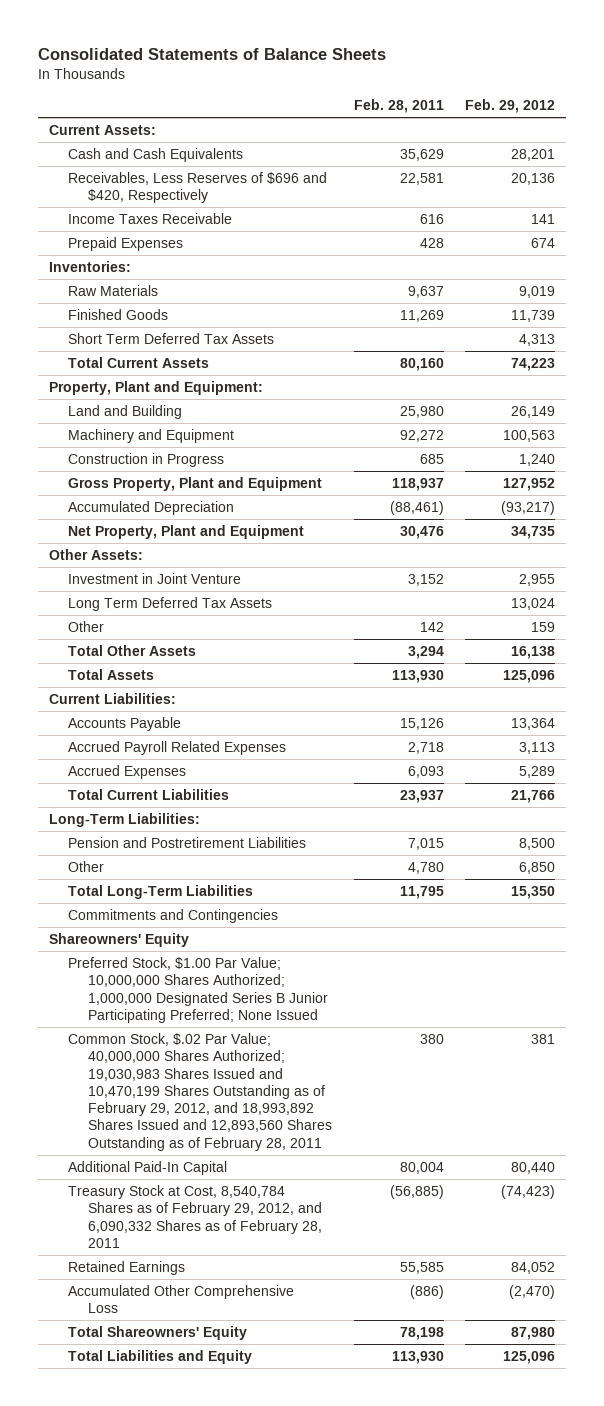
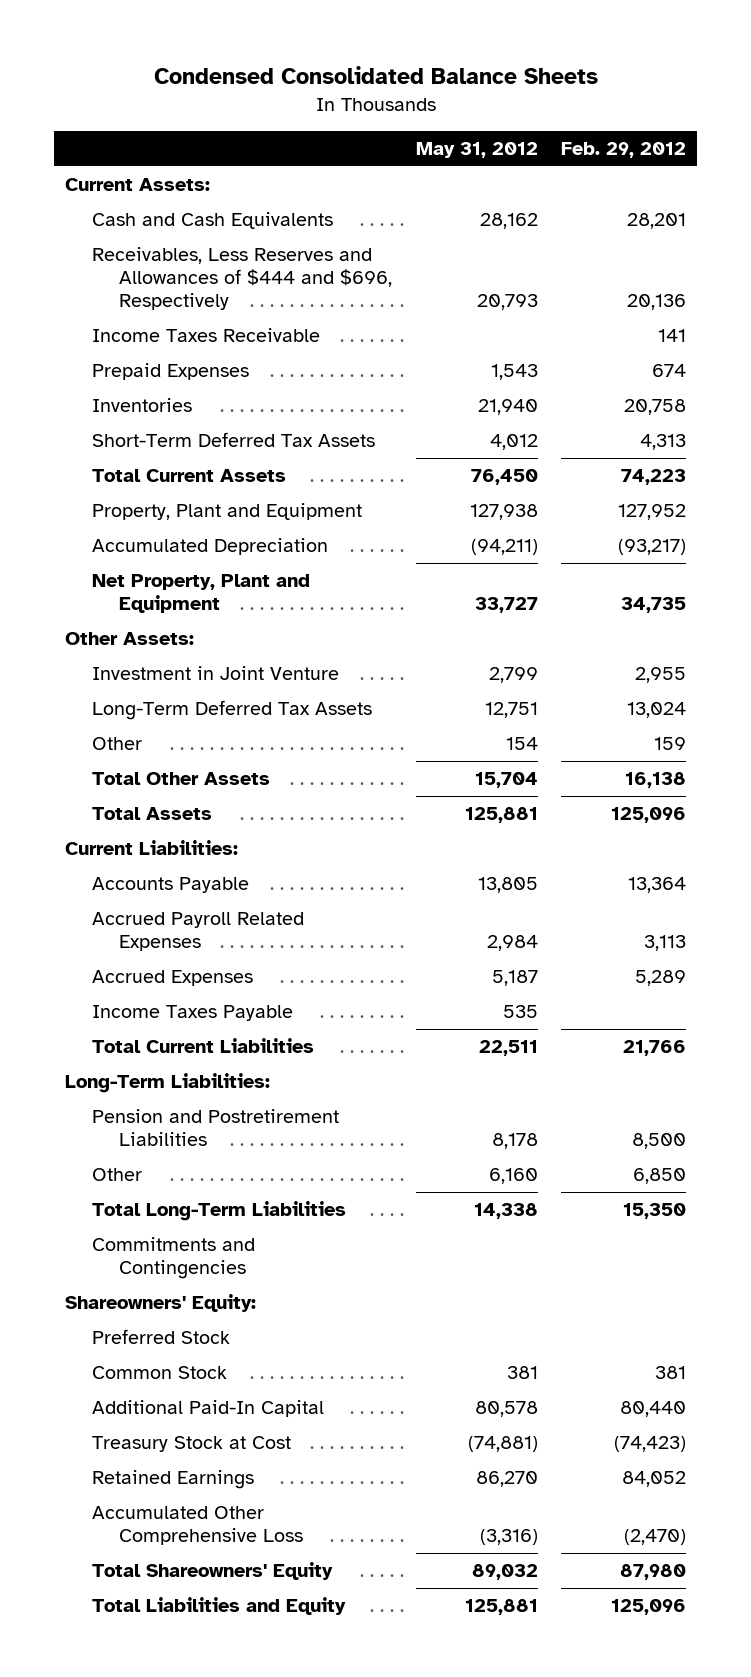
- Consolidated Statements of Balance Sheets
+ Condensed Consolidated Balance Sheets
- | Feb. 28, 2011 | Feb. 29, 2012
+ | May 31, 2012 | Feb. 29, 2012
- Receivables, Less Reserves of $696 and $420, Respectively | 22,581 | 20,136
+ Receivables, Less Reserves and Allowances of $444 and $696, Respectively | 20,793 | 20,136
- Inventories:
- Raw Materials | 9,637 | 9,019
- Finished Goods | 11,269 | 11,739
- Short Term Deferred Tax Assets | | 4,313
+ Inventories | 21,940 | 20,758
+ Short-Term Deferred Tax Assets | 4,012 | 4,313
- Property, Plant and Equipment:
- Land and Building | 25,980 | 26,149
- Machinery and Equipment | 92,272 | 100,563
- Construction in Progress | 685 | 1,240
- Gross Property, Plant and Equipment | 118,937 | 127,952
+ Property, Plant and Equipment | 127,938 | 127,952
- Long Term Deferred Tax Assets | | 13,024
+ Long-Term Deferred Tax Assets | 12,751 | 13,024
+ Income Taxes Payable | 535 |
- Shareowners' Equity
- Preferred Stock, $1.00 Par Value; 10,000,000 Shares Authorized; 1,000,000 Designated Series B Junior Participating Preferred; None Issued
- Common Stock, $.02 Par Value; 40,000,000 Shares Authorized; 19,030,983 Shares Issued and 10,470,199 Shares Outstanding as of February 29, 2012, and 18,993,892 Shares Issued and 12,893,560 Shares Outstanding as of February 28, 2011 | 380 | 381
+ Shareowners' Equity:
+ Preferred Stock
+ Common Stock | 381 | 381
- Treasury Stock at Cost, 8,540,784 Shares as of February 29, 2012, and 6,090,332 Shares as of February 28, 2011 | (56,885) | (74,423)
+ Treasury Stock at Cost | (74,881) | (74,423)

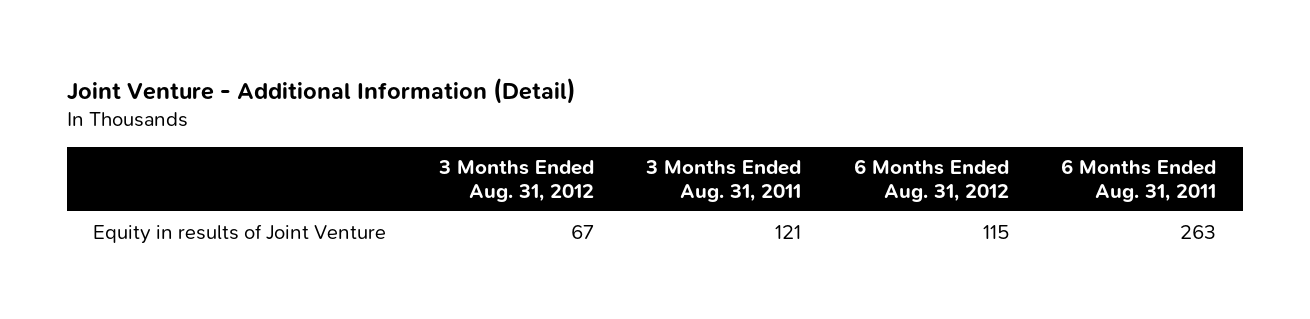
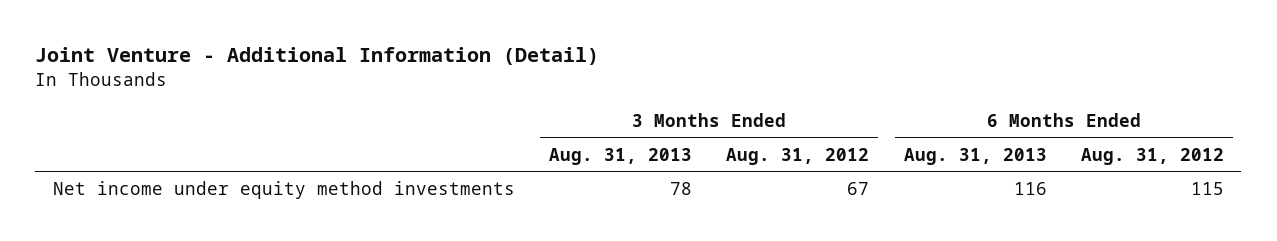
- | 3 Months Ended Aug. 31, 2012 | 3 Months Ended Aug. 31, 2011 | 6 Months Ended Aug. 31, 2012 | 6 Months Ended Aug. 31, 2011
+ | 3 Months Ended Aug. 31, 2013 | 3 Months Ended Aug. 31, 2012 | 6 Months Ended Aug. 31, 2013 | 6 Months Ended Aug. 31, 2012
- Equity in results of Joint Venture | 67 | 121 | 115 | 263
+ Net income under equity method investments | 78 | 67 | 116 | 115

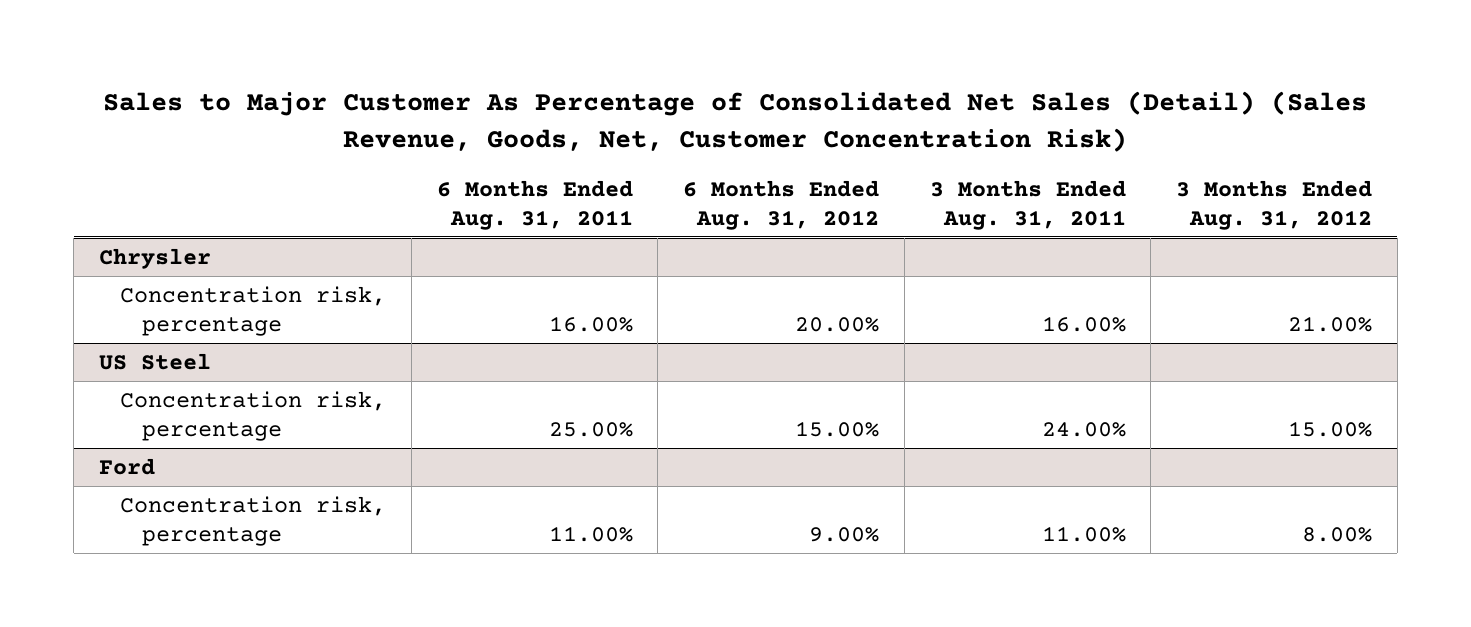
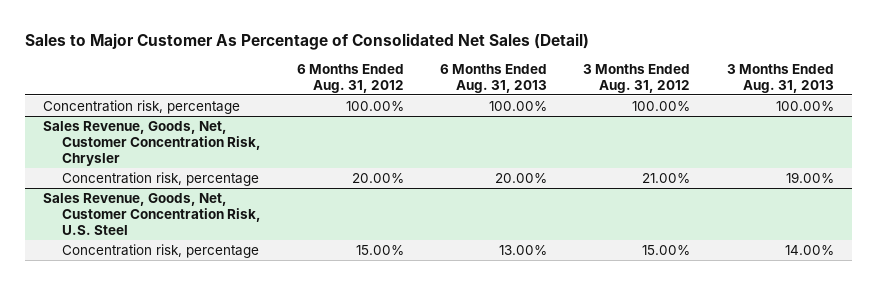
- Sales to Major Customer As Percentage of Consolidated Net Sales (Detail) (Sales Revenue, Goods, Net, Customer Concentration Risk)
+ Sales to Major Customer As Percentage of Consolidated Net Sales (Detail)
- | 6 Months Ended Aug. 31, 2011 | 6 Months Ended Aug. 31, 2012 | 3 Months Ended Aug. 31, 2011 | 3 Months Ended Aug. 31, 2012
+ | 6 Months Ended Aug. 31, 2012 | 6 Months Ended Aug. 31, 2013 | 3 Months Ended Aug. 31, 2012 | 3 Months Ended Aug. 31, 2013
- Chrysler
+ Concentration risk, percentage | 100.00% | 100.00% | 100.00% | 100.00%
+ Sales Revenue, Goods, Net, Customer Concentration Risk, Chrysler
- US Steel
+ Sales Revenue, Goods, Net, Customer Concentration Risk, U.S. Steel
- Ford
- Concentration risk, percentage | 11.00% | 9.00% | 11.00% | 8.00%

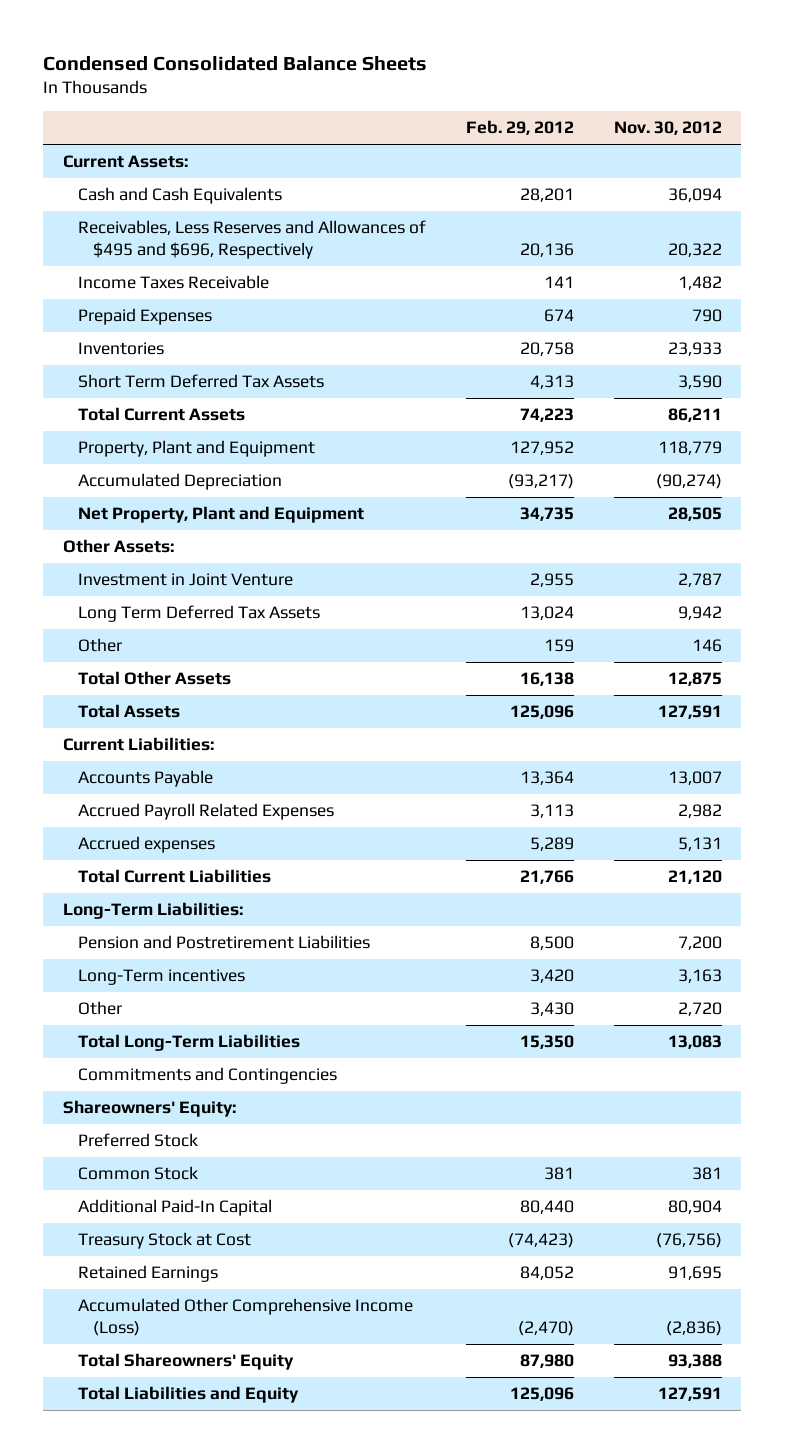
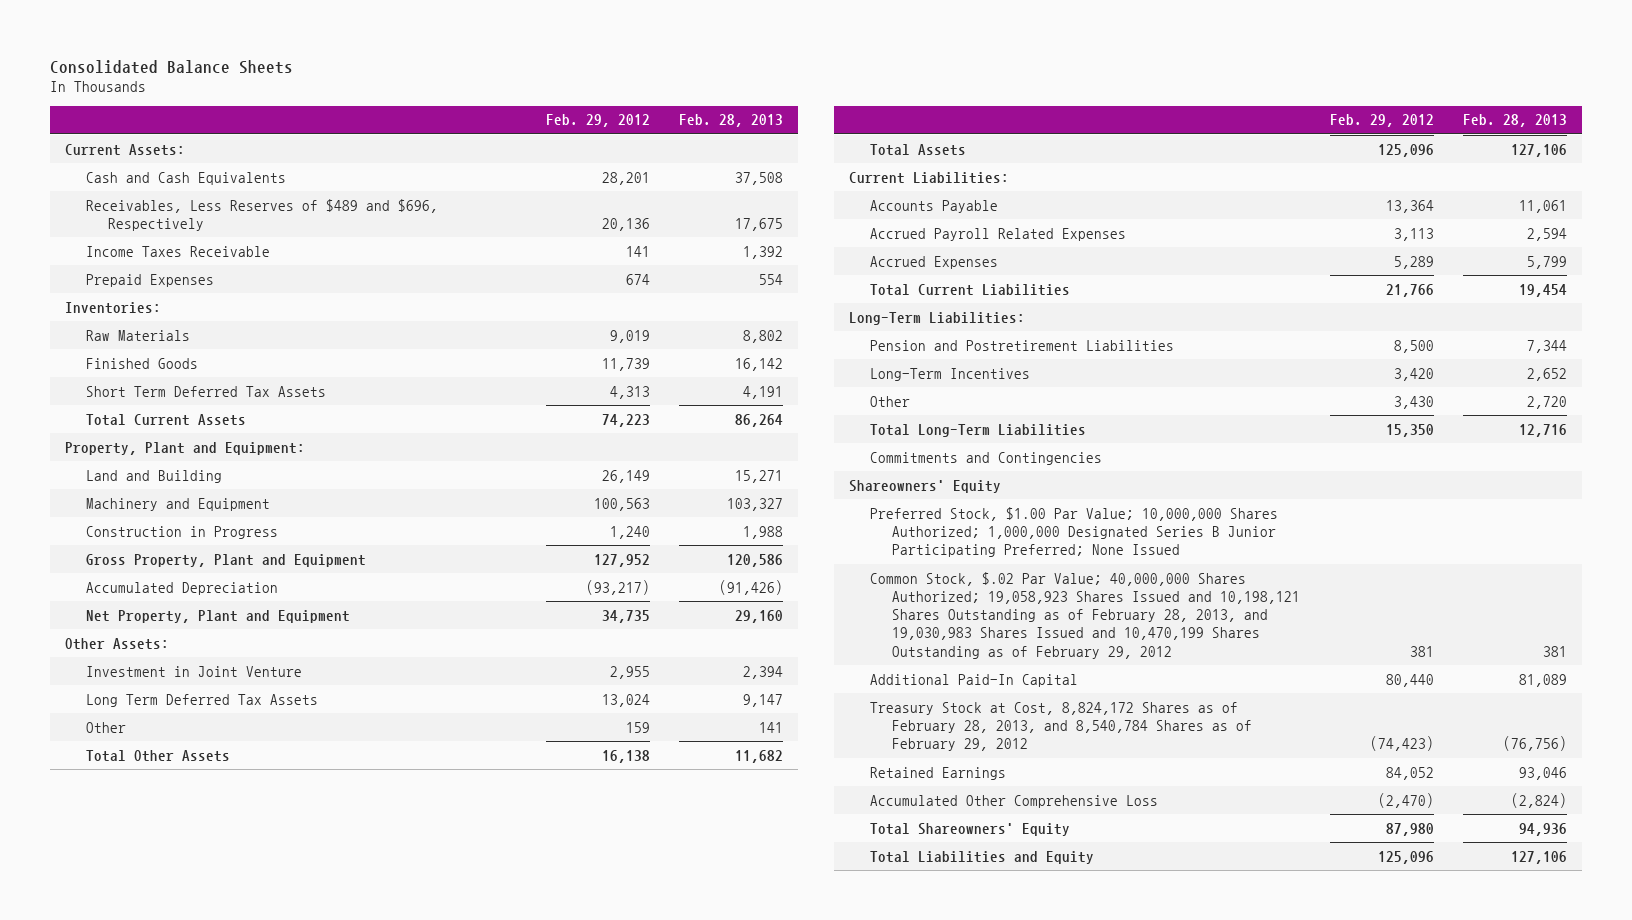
- Condensed Consolidated Balance Sheets
+ Consolidated Balance Sheets
- | Feb. 29, 2012 | Nov. 30, 2012
+ | Feb. 29, 2012 | Feb. 28, 2013
- Receivables, Less Reserves and Allowances of $495 and $696, Respectively | 20,136 | 20,322
+ Receivables, Less Reserves of $489 and $696, Respectively | 20,136 | 17,675
- Inventories | 20,758 | 23,933
+ Inventories:
+ Raw Materials | 9,019 | 8,802
+ Finished Goods | 11,739 | 16,142
- Property, Plant and Equipment | 127,952 | 118,779
+ Property, Plant and Equipment:
+ Land and Building | 26,149 | 15,271
+ Machinery and Equipment | 100,563 | 103,327
+ Construction in Progress | 1,240 | 1,988
+ Gross Property, Plant and Equipment | 127,952 | 120,586
- Accrued expenses | 5,289 | 5,131
+ Accrued Expenses | 5,289 | 5,799
- Long-Term incentives | 3,420 | 3,163
+ Long-Term Incentives | 3,420 | 2,652
- Shareowners' Equity:
- Preferred Stock
- Common Stock | 381 | 381
+ Shareowners' Equity
+ Preferred Stock, $1.00 Par Value; 10,000,000 Shares Authorized; 1,000,000 Designated Series B Junior Participating Preferred; None Issued
+ Common Stock, $.02 Par Value; 40,000,000 Shares Authorized; 19,058,923 Shares Issued and 10,198,121 Shares Outstanding as of February 28, 2013, and 19,030,983 Shares Issued and 10,470,199 Shares Outstanding as of February 29, 2012 | 381 | 381
- Treasury Stock at Cost | (74,423) | (76,756)
+ Treasury Stock at Cost, 8,824,172 Shares as of February 28, 2013, and 8,540,784 Shares as of February 29, 2012 | (74,423) | (76,756)
- Accumulated Other Comprehensive Income (Loss) | (2,470) | (2,836)
+ Accumulated Other Comprehensive Loss | (2,470) | (2,824)

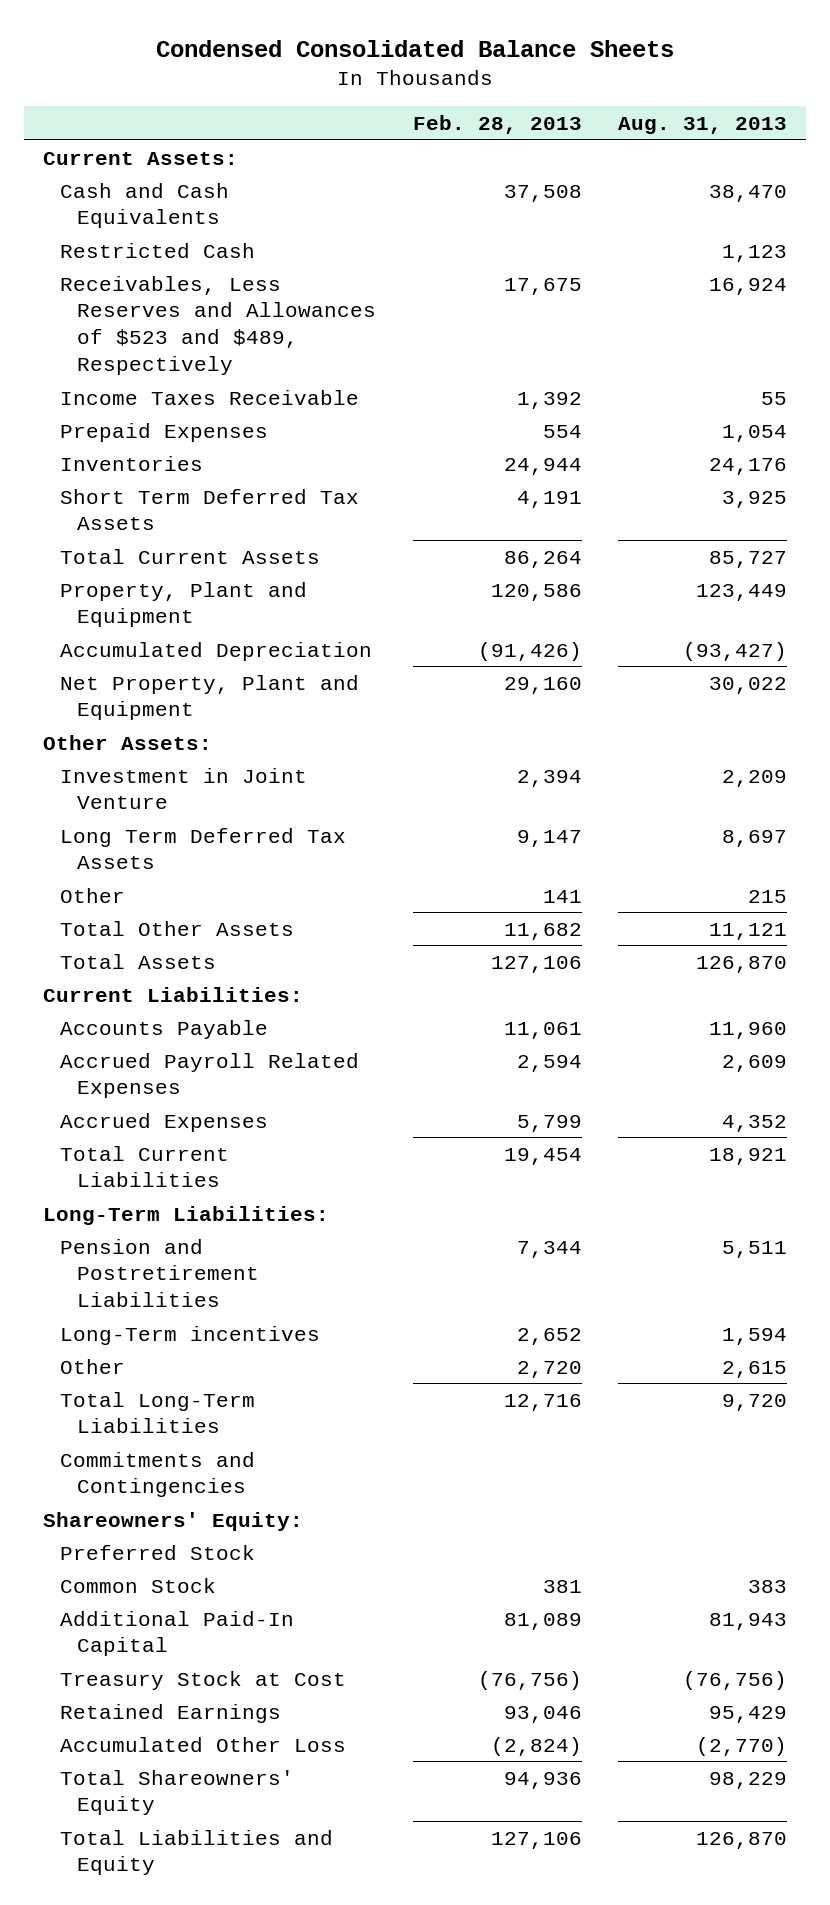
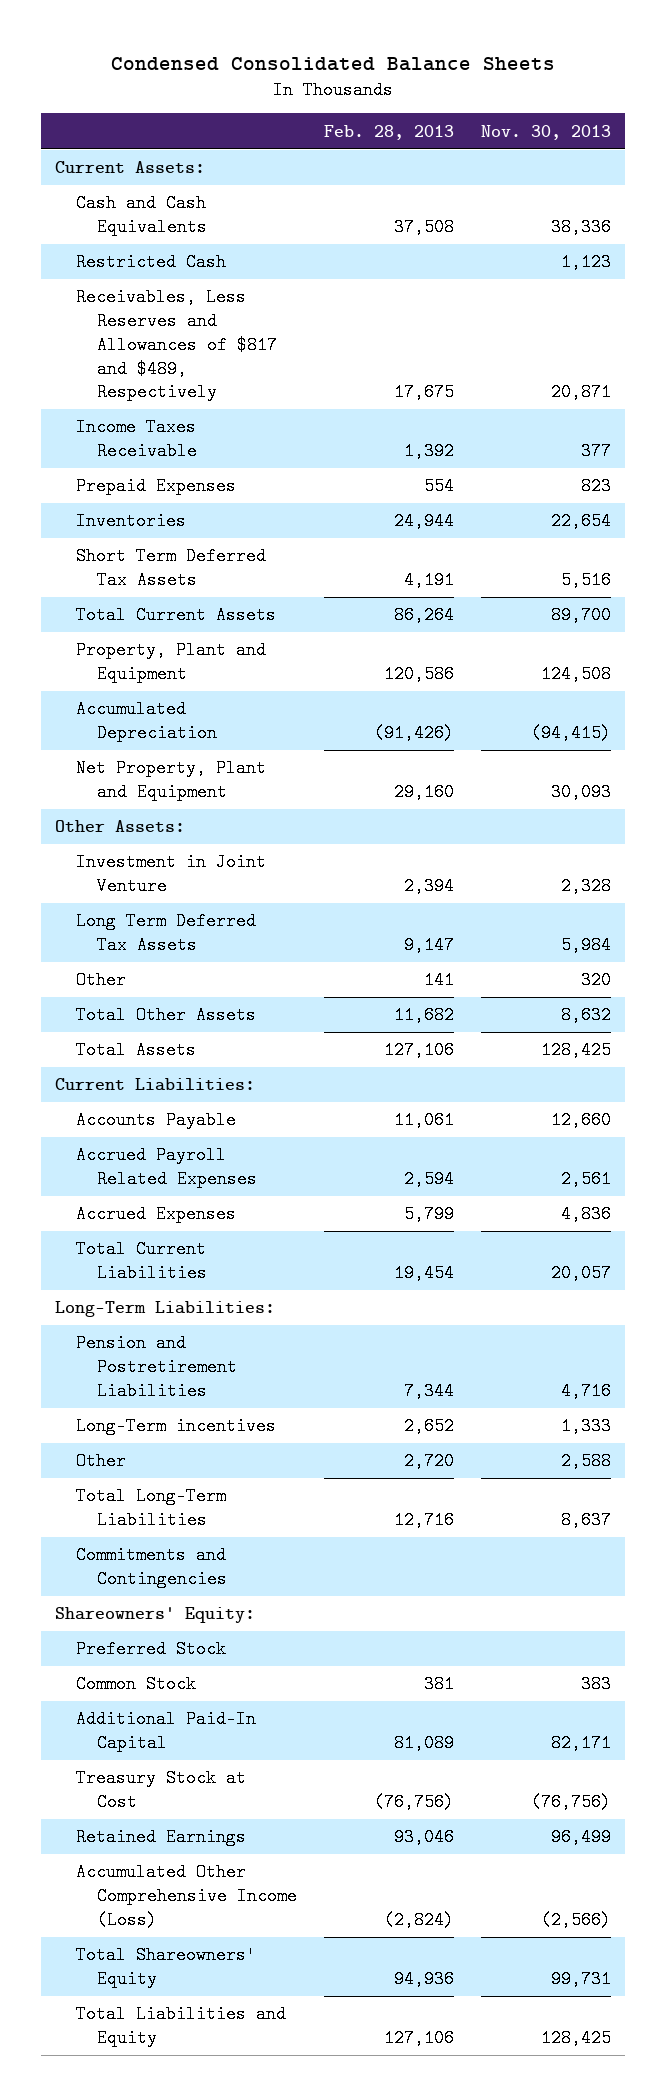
- | Feb. 28, 2013 | Aug. 31, 2013
+ | Feb. 28, 2013 | Nov. 30, 2013
- Receivables, Less Reserves and Allowances of $523 and $489, Respectively | 17,675 | 16,924
+ Receivables, Less Reserves and Allowances of $817 and $489, Respectively | 17,675 | 20,871
- Accumulated Other Loss | (2,824) | (2,770)
+ Accumulated Other Comprehensive Income (Loss) | (2,824) | (2,566)

